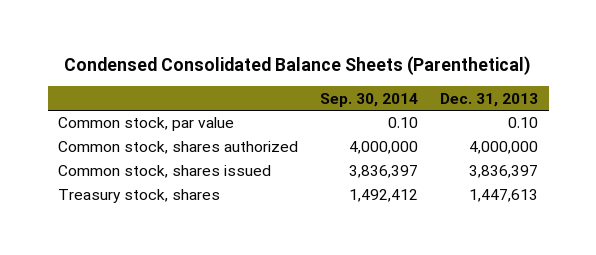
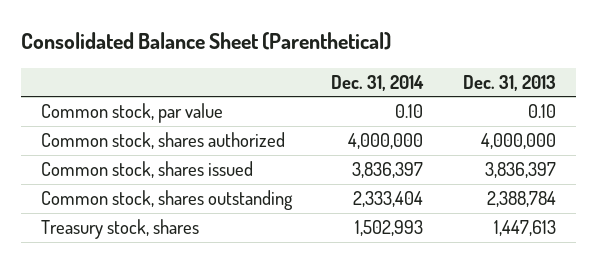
- Condensed Consolidated Balance Sheets (Parenthetical)
+ Consolidated Balance Sheet (Parenthetical)
- | Sep. 30, 2014 | Dec. 31, 2013
+ | Dec. 31, 2014 | Dec. 31, 2013
+ Common stock, shares outstanding | 2,333,404 | 2,388,784

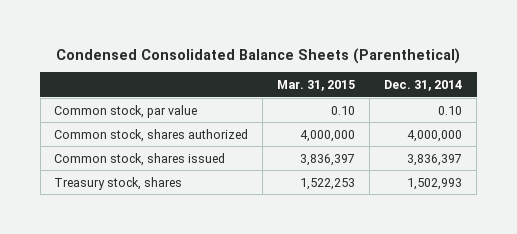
- Consolidated Balance Sheet (Parenthetical)
+ Condensed Consolidated Balance Sheets (Parenthetical)
- | Dec. 31, 2014 | Dec. 31, 2013
+ | Mar. 31, 2015 | Dec. 31, 2014
- Common stock, shares outstanding | 2,333,404 | 2,388,784

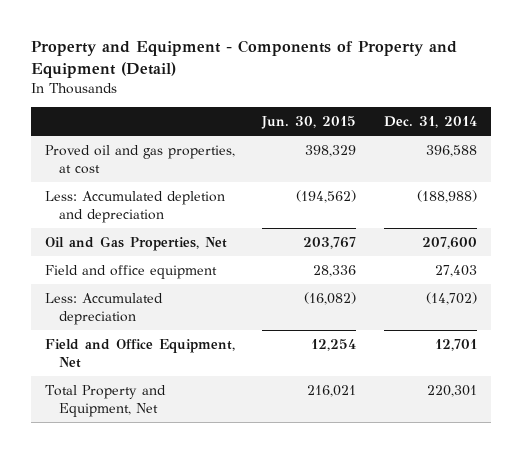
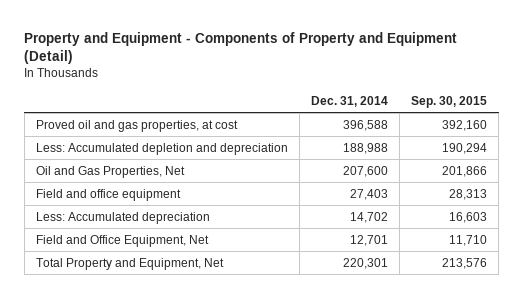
- | Jun. 30, 2015 | Dec. 31, 2014
+ | Dec. 31, 2014 | Sep. 30, 2015
- Less: Accumulated depletion and depreciation | (194,562) | (188,988)
+ Less: Accumulated depletion and depreciation | 188,988 | 190,294
- Less: Accumulated depreciation | (16,082) | (14,702)
+ Less: Accumulated depreciation | 14,702 | 16,603

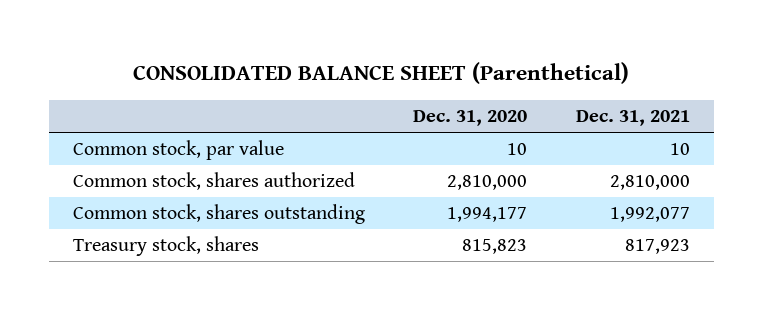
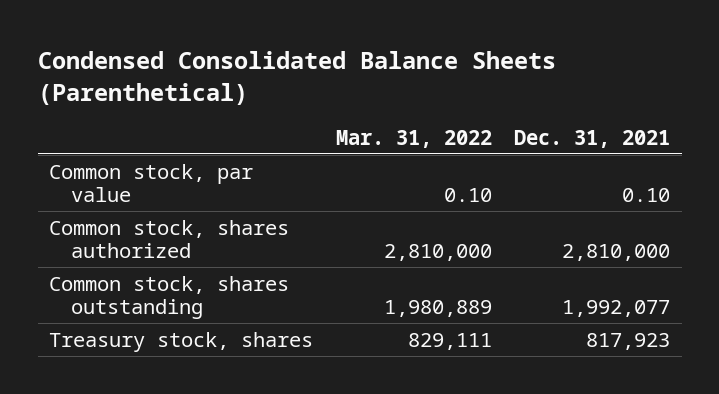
- CONSOLIDATED BALANCE SHEET (Parenthetical)
+ Condensed Consolidated Balance Sheets (Parenthetical)
- | Dec. 31, 2020 | Dec. 31, 2021
+ | Mar. 31, 2022 | Dec. 31, 2021
- Common stock, par value | 10 | 10
+ Common stock, par value | 0.10 | 0.10

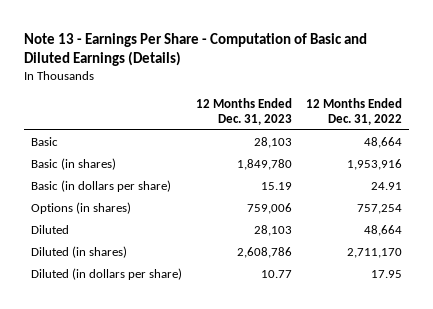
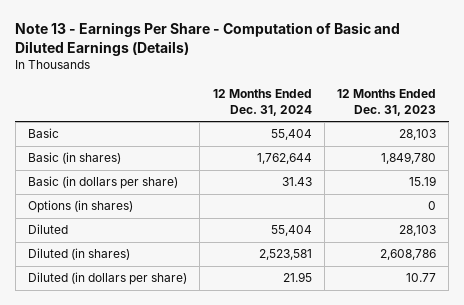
- | 12 Months Ended Dec. 31, 2023 | 12 Months Ended Dec. 31, 2022
+ | 12 Months Ended Dec. 31, 2024 | 12 Months Ended Dec. 31, 2023
- Options (in shares) | 759,006 | 757,254
+ Options (in shares) | | 0

